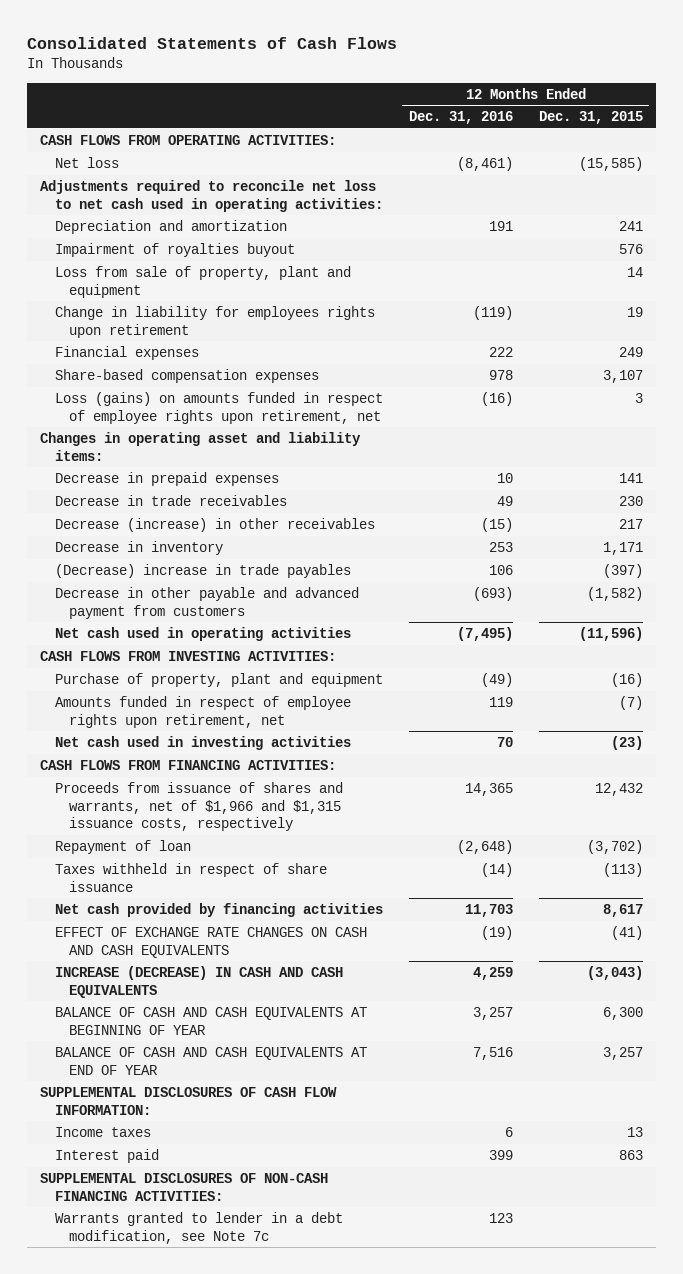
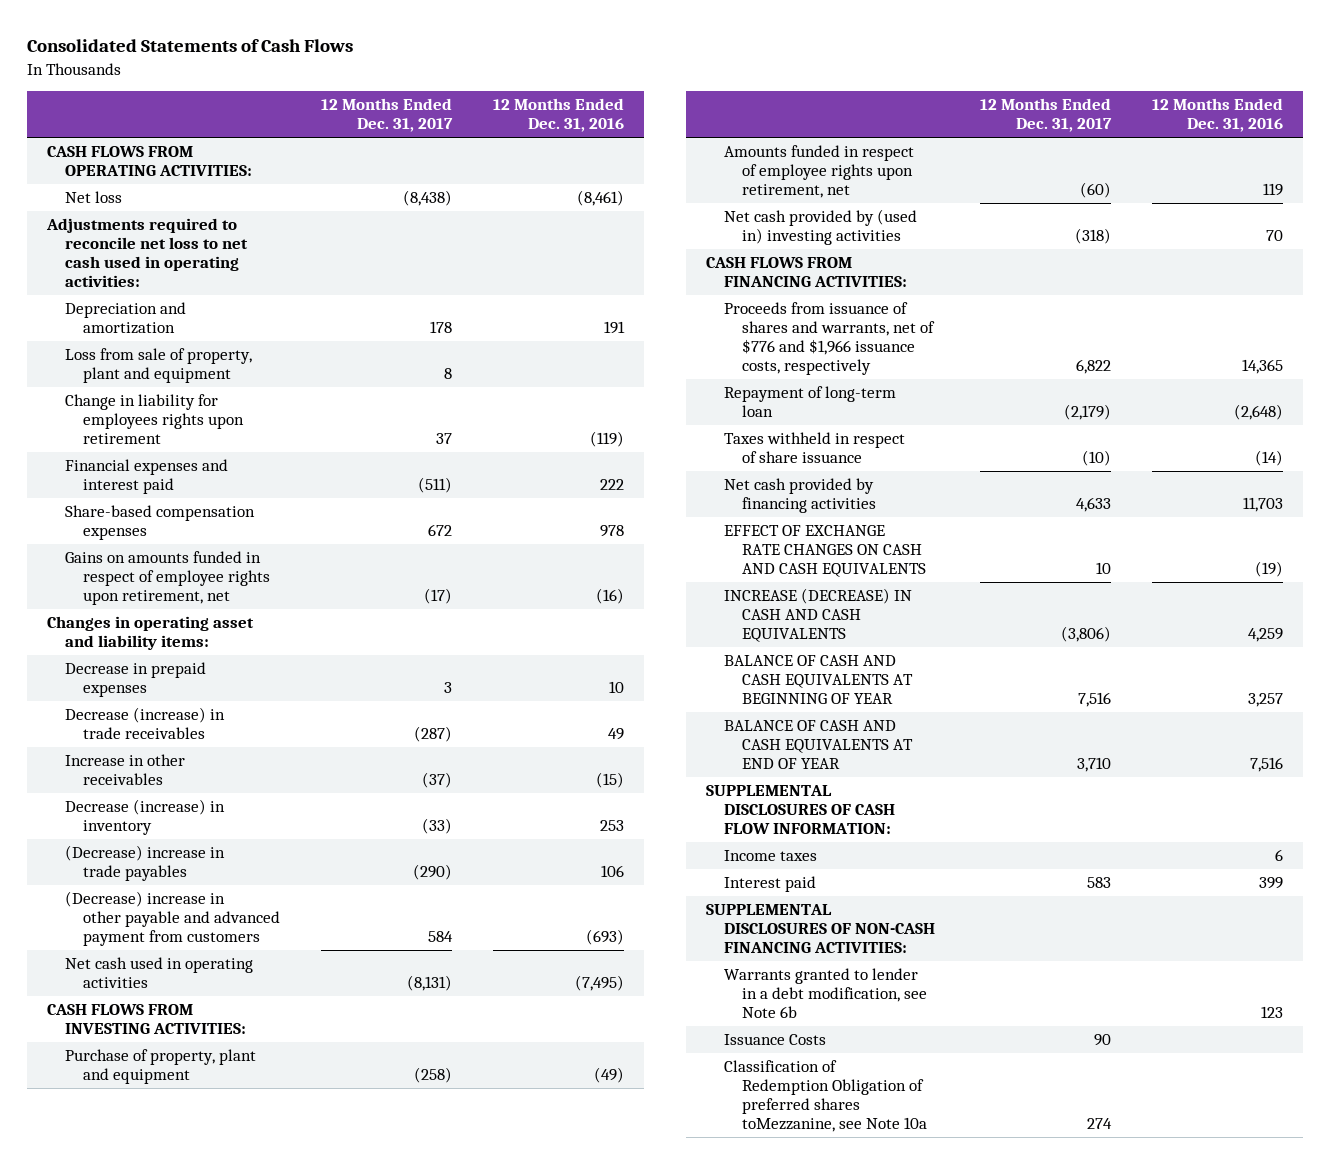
- | 12 Months Ended Dec. 31, 2016 | 12 Months Ended Dec. 31, 2015
+ | 12 Months Ended Dec. 31, 2017 | 12 Months Ended Dec. 31, 2016
- Impairment of royalties buyout | | 576
- Financial expenses | 222 | 249
+ Financial expenses and interest paid | (511) | 222
- Loss (gains) on amounts funded in respect of employee rights upon retirement, net | (16) | 3
+ Gains on amounts funded in respect of employee rights upon retirement, net | (17) | (16)
- Decrease in trade receivables | 49 | 230
- Decrease (increase) in other receivables | (15) | 217
- Decrease in inventory | 253 | 1,171
+ Decrease (increase) in trade receivables | (287) | 49
+ Increase in other receivables | (37) | (15)
+ Decrease (increase) in inventory | (33) | 253
- Decrease in other payable and advanced payment from customers | (693) | (1,582)
+ (Decrease) increase in other payable and advanced payment from customers | 584 | (693)
- Net cash used in investing activities | 70 | (23)
+ Net cash provided by (used in) investing activities | (318) | 70
- Proceeds from issuance of shares and warrants, net of $1,966 and $1,315 issuance costs, respectively | 14,365 | 12,432
- Repayment of loan | (2,648) | (3,702)
+ Proceeds from issuance of shares and warrants, net of $776 and $1,966 issuance costs, respectively | 6,822 | 14,365
+ Repayment of long-term loan | (2,179) | (2,648)
- Warrants granted to lender in a debt modification, see Note 7c | 123 |
+ Warrants granted to lender in a debt modification, see Note 6b | | 123
+ Issuance Costs | 90 |
+ Classification of Redemption Obligation of preferred shares toMezzanine, see Note 10a | 274 |

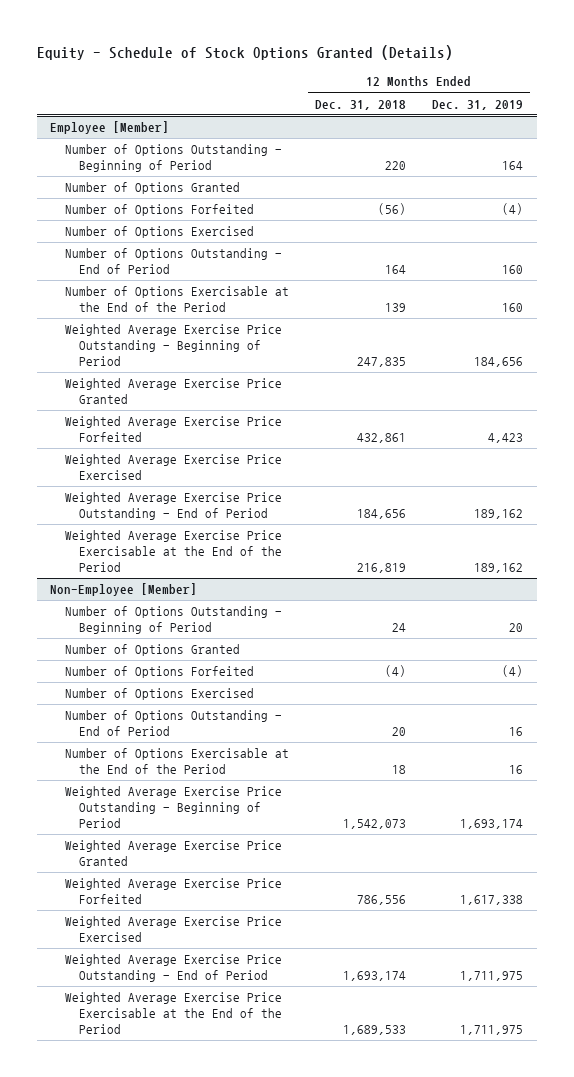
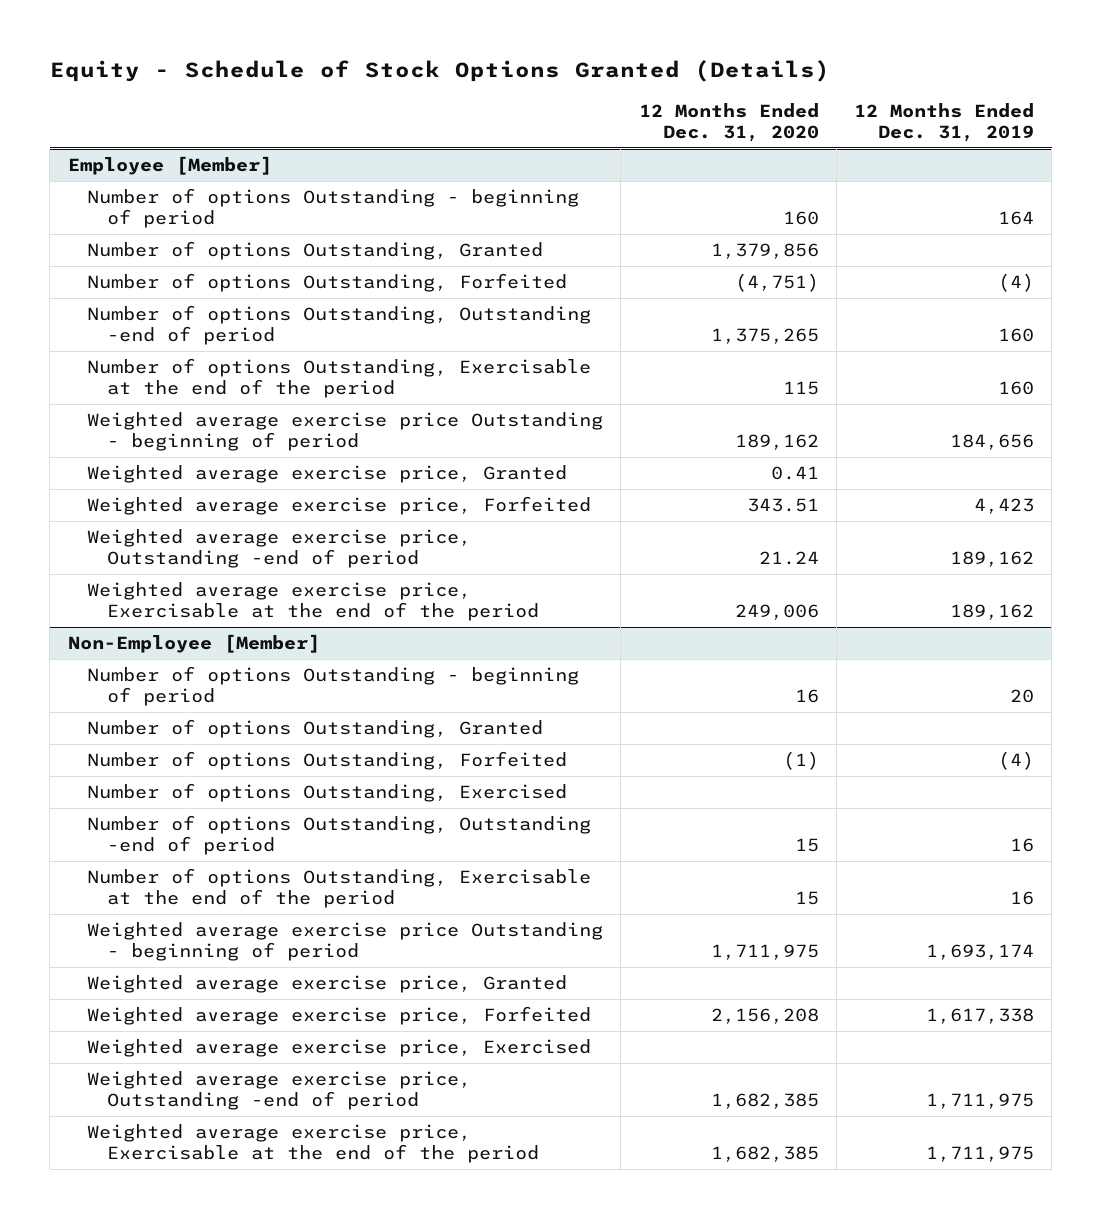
- | 12 Months Ended Dec. 31, 2018 | 12 Months Ended Dec. 31, 2019
+ | 12 Months Ended Dec. 31, 2020 | 12 Months Ended Dec. 31, 2019
@ Employee [Member]
- Number of Options Outstanding - Beginning of Period | 220 | 164
- Number of Options Granted
- Number of Options Forfeited | (56) | (4)
- Number of Options Exercised
- Number of Options Outstanding - End of Period | 164 | 160
- Number of Options Exercisable at the End of the Period | 139 | 160
- Weighted Average Exercise Price Outstanding - Beginning of Period | 247,835 | 184,656
- Weighted Average Exercise Price Granted
- Weighted Average Exercise Price Forfeited | 432,861 | 4,423
- Weighted Average Exercise Price Exercised
- Weighted Average Exercise Price Outstanding - End of Period | 184,656 | 189,162
- Weighted Average Exercise Price Exercisable at the End of the Period | 216,819 | 189,162
+ Number of options Outstanding - beginning of period | 160 | 164
+ Number of options Outstanding, Granted | 1,379,856 |
+ Number of options Outstanding, Forfeited | (4,751) | (4)
+ Number of options Outstanding, Outstanding -end of period | 1,375,265 | 160
+ Number of options Outstanding, Exercisable at the end of the period | 115 | 160
+ Weighted average exercise price Outstanding - beginning of period | 189,162 | 184,656
+ Weighted average exercise price, Granted | 0.41 |
+ Weighted average exercise price, Forfeited | 343.51 | 4,423
+ Weighted average exercise price, Outstanding -end of period | 21.24 | 189,162
+ Weighted average exercise price, Exercisable at the end of the period | 249,006 | 189,162
@ Non-Employee [Member]
- Number of Options Outstanding - Beginning of Period | 24 | 20
- Number of Options Granted
- Number of Options Forfeited | (4) | (4)
- Number of Options Exercised
- Number of Options Outstanding - End of Period | 20 | 16
- Number of Options Exercisable at the End of the Period | 18 | 16
- Weighted Average Exercise Price Outstanding - Beginning of Period | 1,542,073 | 1,693,174
- Weighted Average Exercise Price Granted
- Weighted Average Exercise Price Forfeited | 786,556 | 1,617,338
- Weighted Average Exercise Price Exercised
- Weighted Average Exercise Price Outstanding - End of Period | 1,693,174 | 1,711,975
- Weighted Average Exercise Price Exercisable at the End of the Period | 1,689,533 | 1,711,975
+ Number of options Outstanding - beginning of period | 16 | 20
+ Number of options Outstanding, Granted
+ Number of options Outstanding, Forfeited | (1) | (4)
+ Number of options Outstanding, Exercised
+ Number of options Outstanding, Outstanding -end of period | 15 | 16
+ Number of options Outstanding, Exercisable at the end of the period | 15 | 16
+ Weighted average exercise price Outstanding - beginning of period | 1,711,975 | 1,693,174
+ Weighted average exercise price, Granted
+ Weighted average exercise price, Forfeited | 2,156,208 | 1,617,338
+ Weighted average exercise price, Exercised
+ Weighted average exercise price, Outstanding -end of period | 1,682,385 | 1,711,975
+ Weighted average exercise price, Exercisable at the end of the period | 1,682,385 | 1,711,975

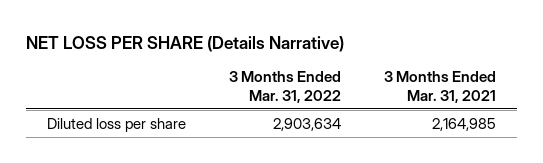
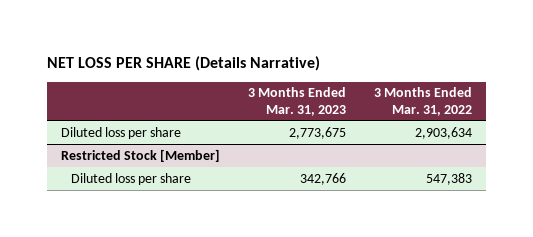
- | 3 Months Ended Mar. 31, 2022 | 3 Months Ended Mar. 31, 2021
+ | 3 Months Ended Mar. 31, 2023 | 3 Months Ended Mar. 31, 2022
+ Restricted Stock [Member]
+ Diluted loss per share | 342,766 | 547,383

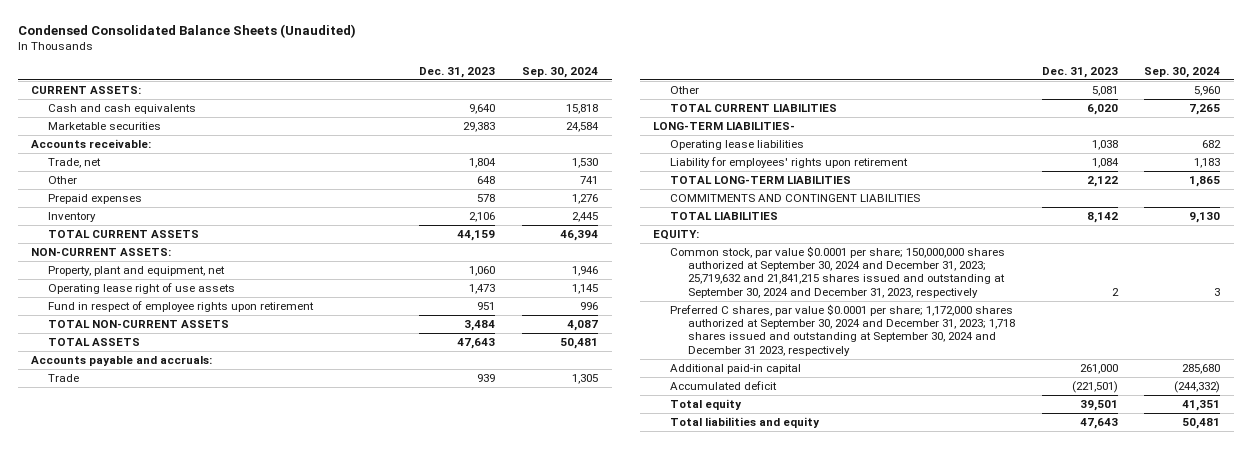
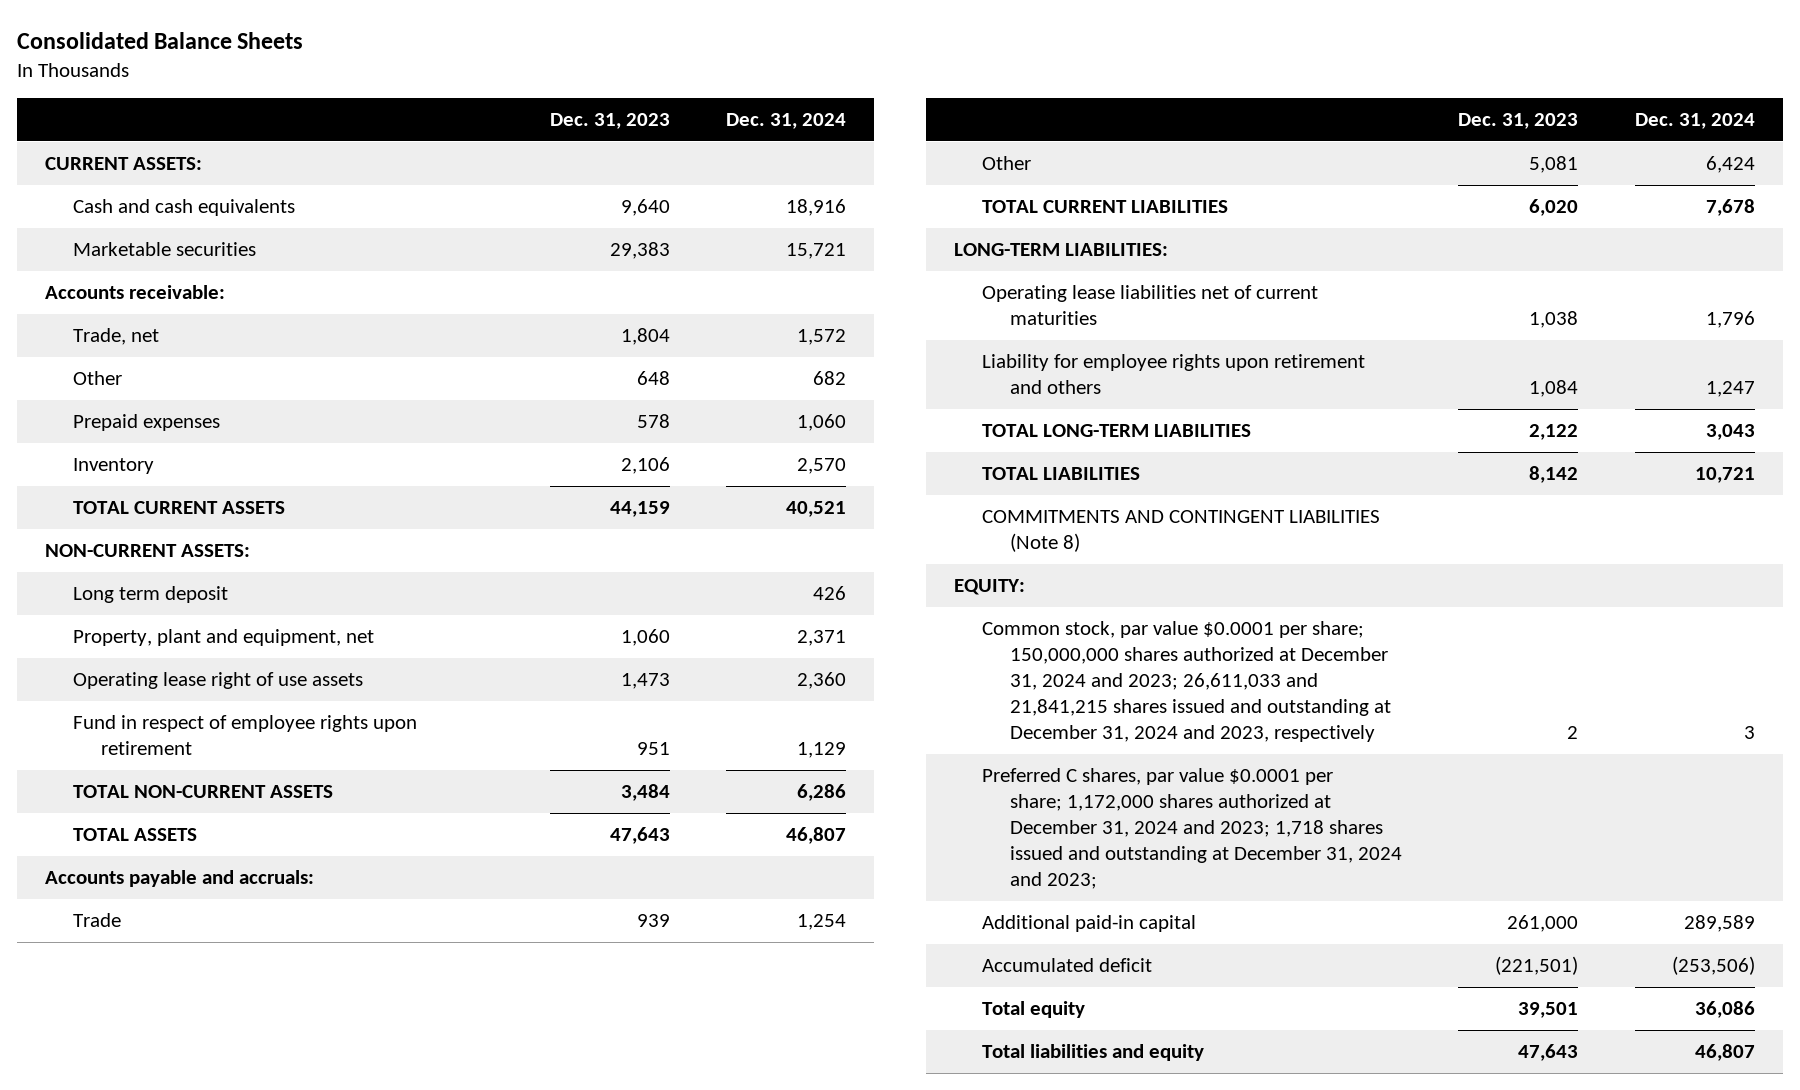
- Condensed Consolidated Balance Sheets (Unaudited)
+ Consolidated Balance Sheets
- | Dec. 31, 2023 | Sep. 30, 2024
+ | Dec. 31, 2023 | Dec. 31, 2024
+ Long term deposit | | 426
- LONG-TERM LIABILITIES-
- Operating lease liabilities | 1,038 | 682
- Liability for employees' rights upon retirement | 1,084 | 1,183
+ LONG-TERM LIABILITIES:
+ Operating lease liabilities net of current maturities | 1,038 | 1,796
+ Liability for employee rights upon retirement and others | 1,084 | 1,247
- COMMITMENTS AND CONTINGENT LIABILITIES
+ COMMITMENTS AND CONTINGENT LIABILITIES (Note 8)
- Common stock, par value $0.0001 per share; 150,000,000 shares authorized at September 30, 2024 and December 31, 2023; 25,719,632 and 21,841,215 shares issued and outstanding at September 30, 2024 and December 31, 2023, respectively | 2 | 3
- Preferred C shares, par value $0.0001 per share; 1,172,000 shares authorized at September 30, 2024 and December 31, 2023; 1,718 shares issued and outstanding at September 30, 2024 and December 31 2023, respectively
+ Common stock, par value $0.0001 per share; 150,000,000 shares authorized at December 31, 2024 and 2023; 26,611,033 and 21,841,215 shares issued and outstanding at December 31, 2024 and 2023, respectively | 2 | 3
+ Preferred C shares, par value $0.0001 per share; 1,172,000 shares authorized at December 31, 2024 and 2023; 1,718 shares issued and outstanding at December 31, 2024 and 2023;

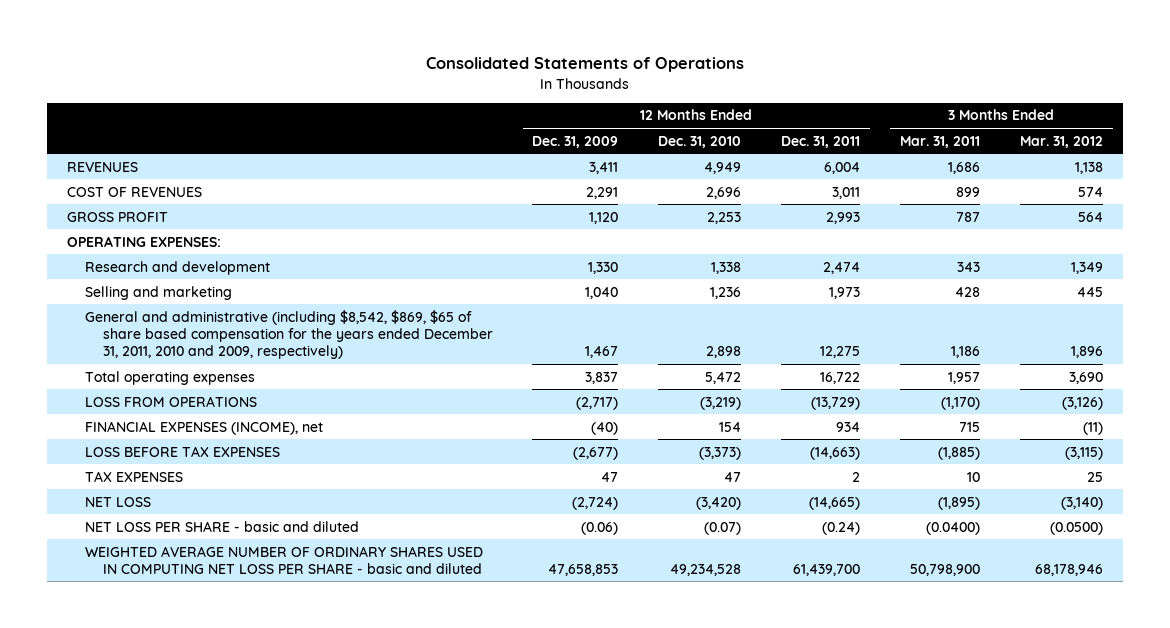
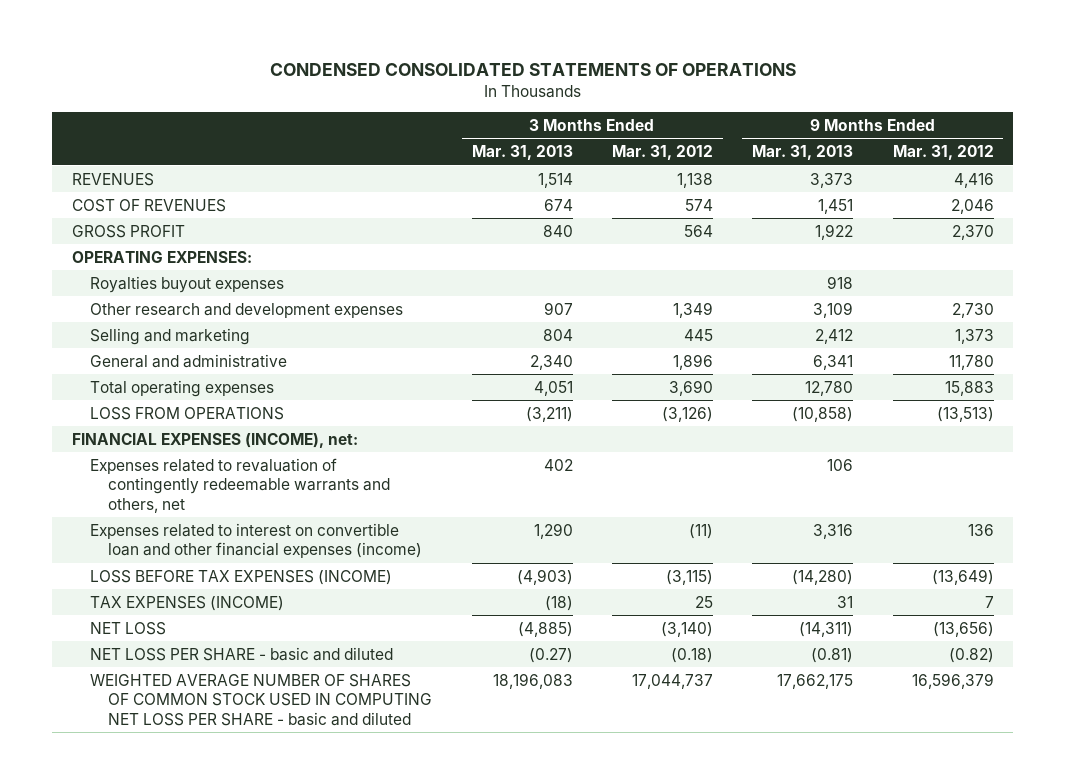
- Consolidated Statements of Operations
+ CONDENSED CONSOLIDATED STATEMENTS OF OPERATIONS
- | 12 Months Ended Dec. 31, 2009 | 12 Months Ended Dec. 31, 2010 | 12 Months Ended Dec. 31, 2011 | 3 Months Ended Mar. 31, 2011 | 3 Months Ended Mar. 31, 2012
+ | 3 Months Ended Mar. 31, 2013 | 3 Months Ended Mar. 31, 2012 | 9 Months Ended Mar. 31, 2013 | 9 Months Ended Mar. 31, 2012
- Research and development | 1,330 | 1,338 | 2,474 | 343 | 1,349
+ Royalties buyout expenses | | | 918 |
+ Other research and development expenses | 907 | 1,349 | 3,109 | 2,730
- General and administrative (including $8,542, $869, $65 of share based compensation for the years ended December 31, 2011, 2010 and 2009, respectively) | 1,467 | 2,898 | 12,275 | 1,186 | 1,896
+ General and administrative | 2,340 | 1,896 | 6,341 | 11,780
- FINANCIAL EXPENSES (INCOME), net | (40) | 154 | 934 | 715 | (11)
- LOSS BEFORE TAX EXPENSES | (2,677) | (3,373) | (14,663) | (1,885) | (3,115)
- TAX EXPENSES | 47 | 47 | 2 | 10 | 25
+ FINANCIAL EXPENSES (INCOME), net:
+ Expenses related to revaluation of contingently redeemable warrants and others, net | 402 | | 106 |
+ Expenses related to interest on convertible loan and other financial expenses (income) | 1,290 | (11) | 3,316 | 136
+ LOSS BEFORE TAX EXPENSES (INCOME) | (4,903) | (3,115) | (14,280) | (13,649)
+ TAX EXPENSES (INCOME) | (18) | 25 | 31 | 7
- NET LOSS PER SHARE - basic and diluted | (0.06) | (0.07) | (0.24) | (0.0400) | (0.0500)
- WEIGHTED AVERAGE NUMBER OF ORDINARY SHARES USED IN COMPUTING NET LOSS PER SHARE - basic and diluted | 47,658,853 | 49,234,528 | 61,439,700 | 50,798,900 | 68,178,946
+ NET LOSS PER SHARE - basic and diluted | (0.27) | (0.18) | (0.81) | (0.82)
+ WEIGHTED AVERAGE NUMBER OF SHARES OF COMMON STOCK USED IN COMPUTING NET LOSS PER SHARE - basic and diluted | 18,196,083 | 17,044,737 | 17,662,175 | 16,596,379

